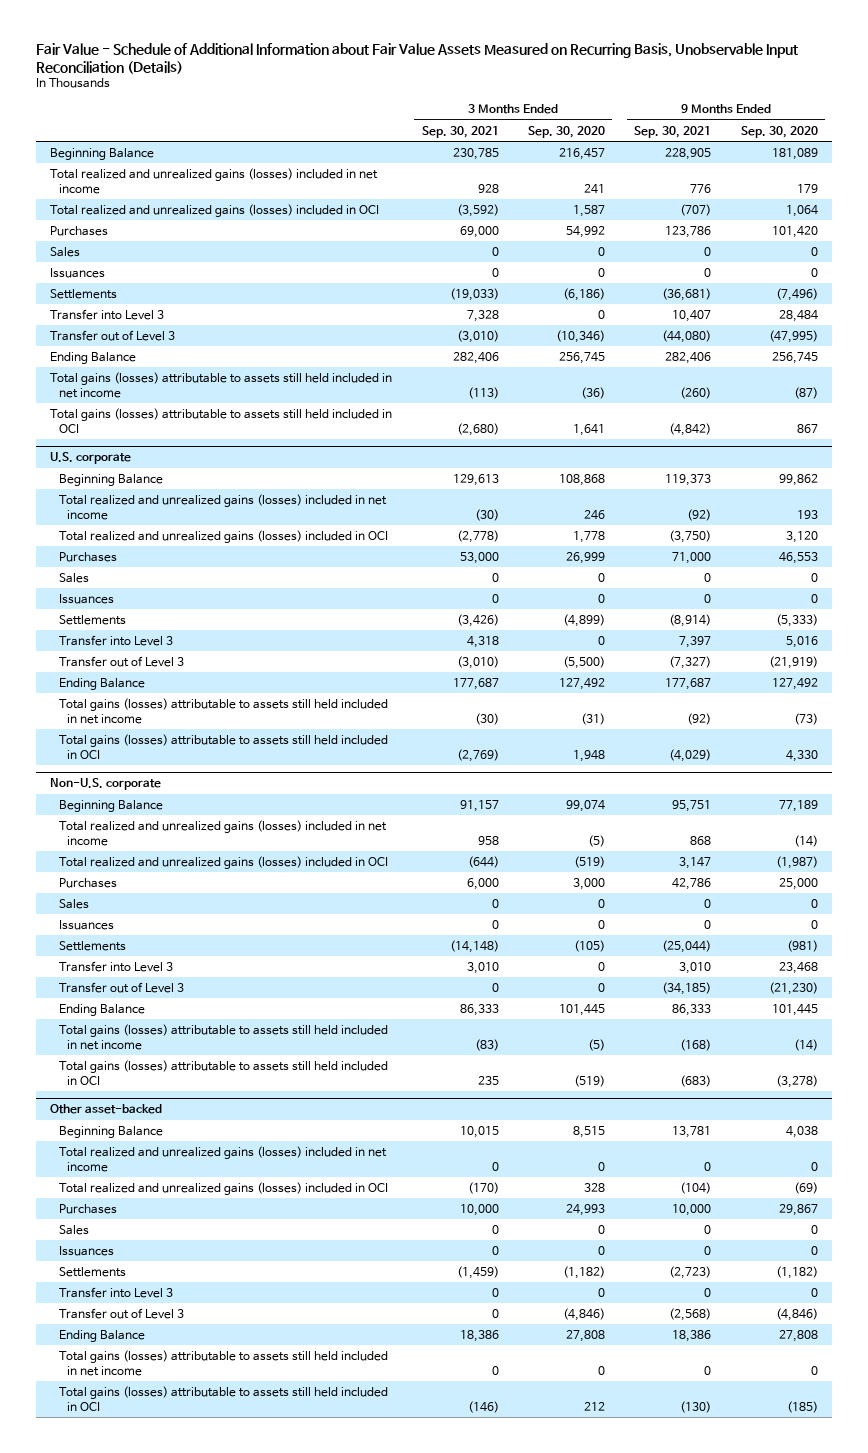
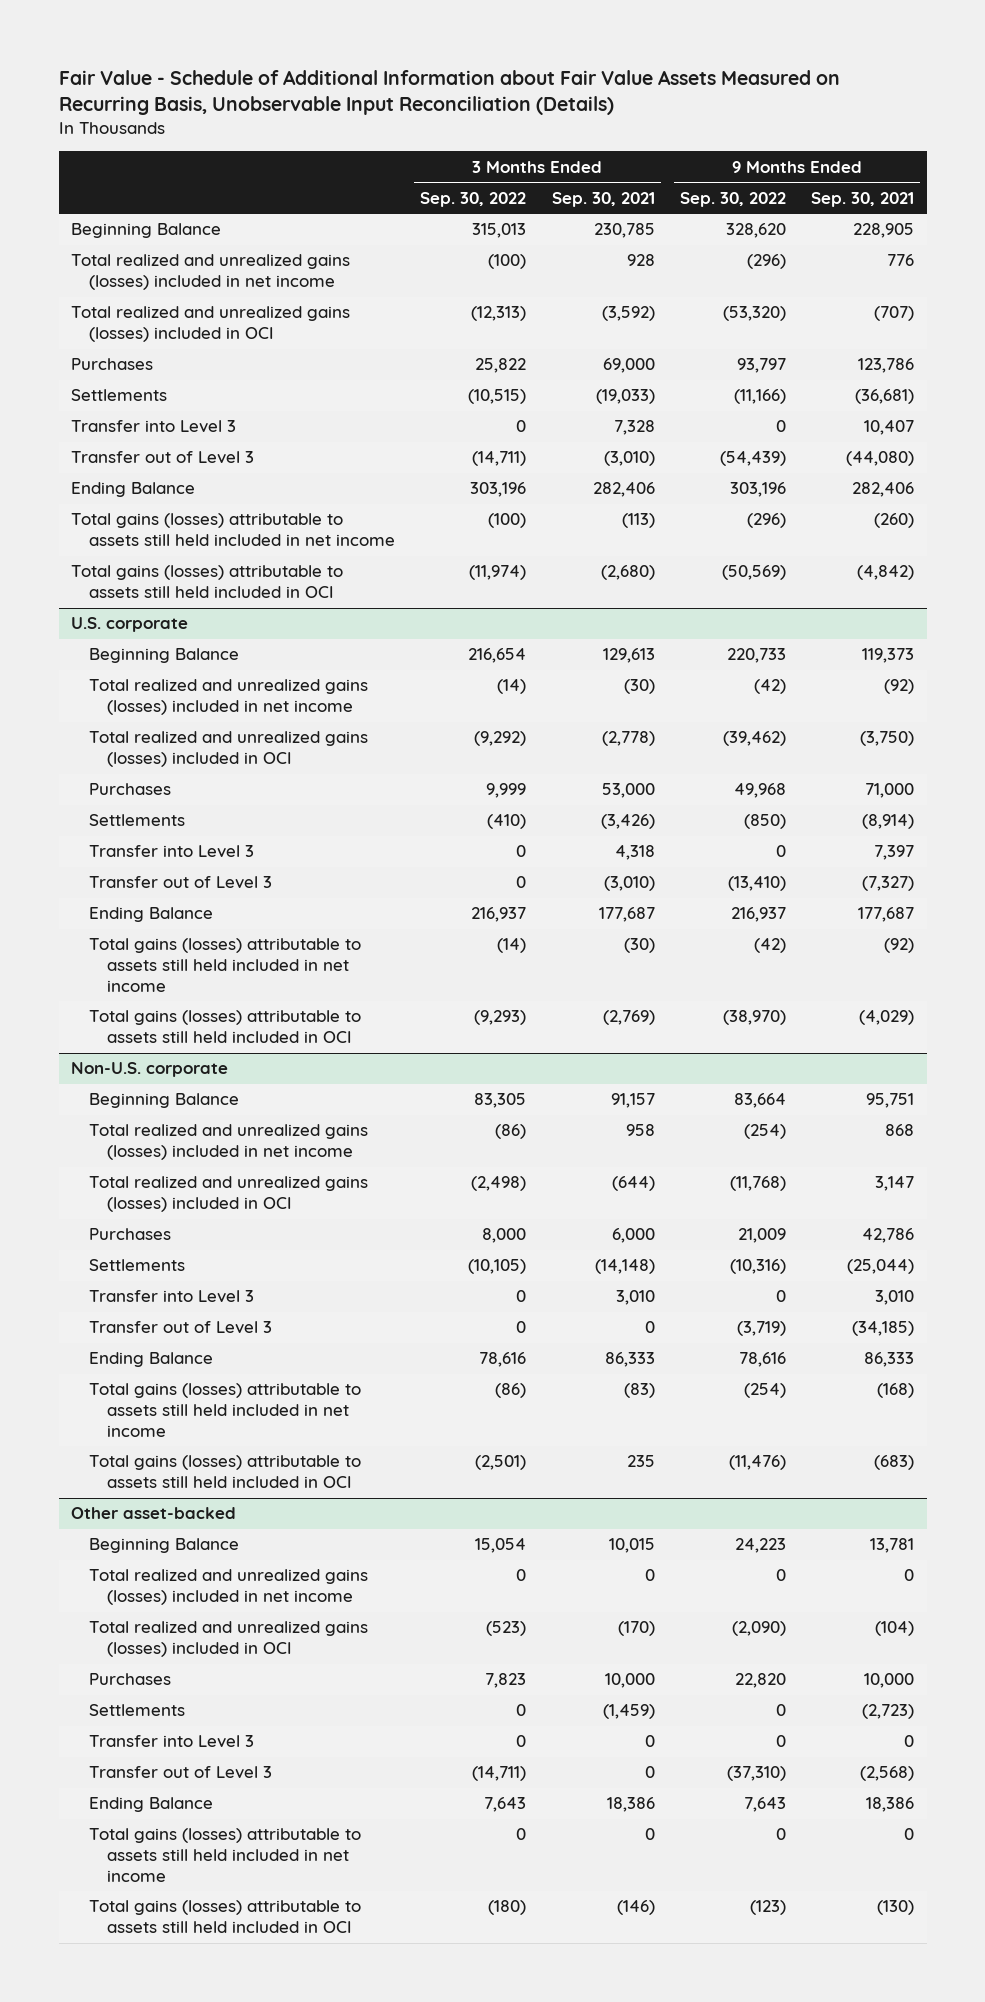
- | 3 Months Ended Sep. 30, 2021 | 3 Months Ended Sep. 30, 2020 | 9 Months Ended Sep. 30, 2021 | 9 Months Ended Sep. 30, 2020
+ | 3 Months Ended Sep. 30, 2022 | 3 Months Ended Sep. 30, 2021 | 9 Months Ended Sep. 30, 2022 | 9 Months Ended Sep. 30, 2021
- Sales | 0 | 0 | 0 | 0
- Issuances | 0 | 0 | 0 | 0
@ U.S. corporate
- Sales | 0 | 0 | 0 | 0
- Issuances | 0 | 0 | 0 | 0
@ Non-U.S. corporate
- Sales | 0 | 0 | 0 | 0
- Issuances | 0 | 0 | 0 | 0
@ Other asset-backed
- Sales | 0 | 0 | 0 | 0
- Issuances | 0 | 0 | 0 | 0

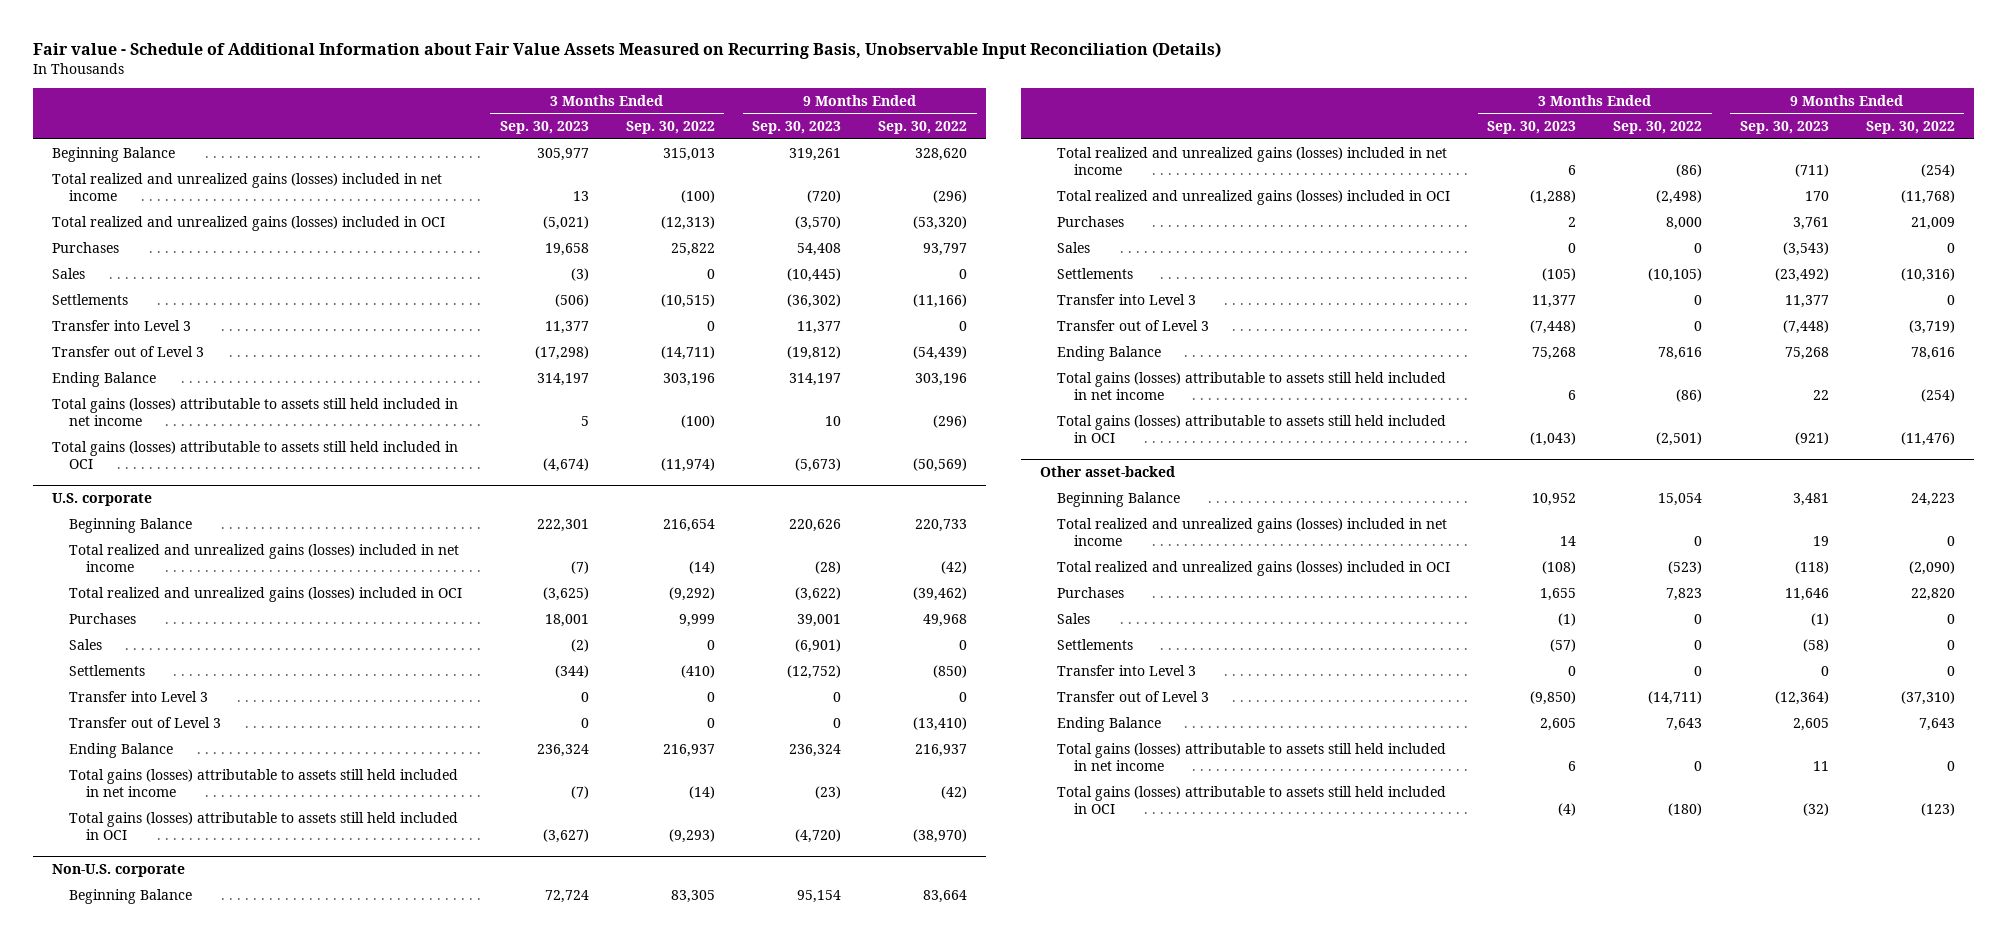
- Fair Value - Schedule of Additional Information about Fair Value Assets Measured on Recurring Basis, Unobservable Input Reconciliation (Details)
+ Fair value - Schedule of Additional Information about Fair Value Assets Measured on Recurring Basis, Unobservable Input Reconciliation (Details)
- | 3 Months Ended Sep. 30, 2022 | 3 Months Ended Sep. 30, 2021 | 9 Months Ended Sep. 30, 2022 | 9 Months Ended Sep. 30, 2021
+ | 3 Months Ended Sep. 30, 2023 | 3 Months Ended Sep. 30, 2022 | 9 Months Ended Sep. 30, 2023 | 9 Months Ended Sep. 30, 2022
+ Sales | (3) | 0 | (10,445) | 0
@ U.S. corporate
+ Sales | (2) | 0 | (6,901) | 0
@ Non-U.S. corporate
+ Sales | 0 | 0 | (3,543) | 0
@ Other asset-backed
+ Sales | (1) | 0 | (1) | 0

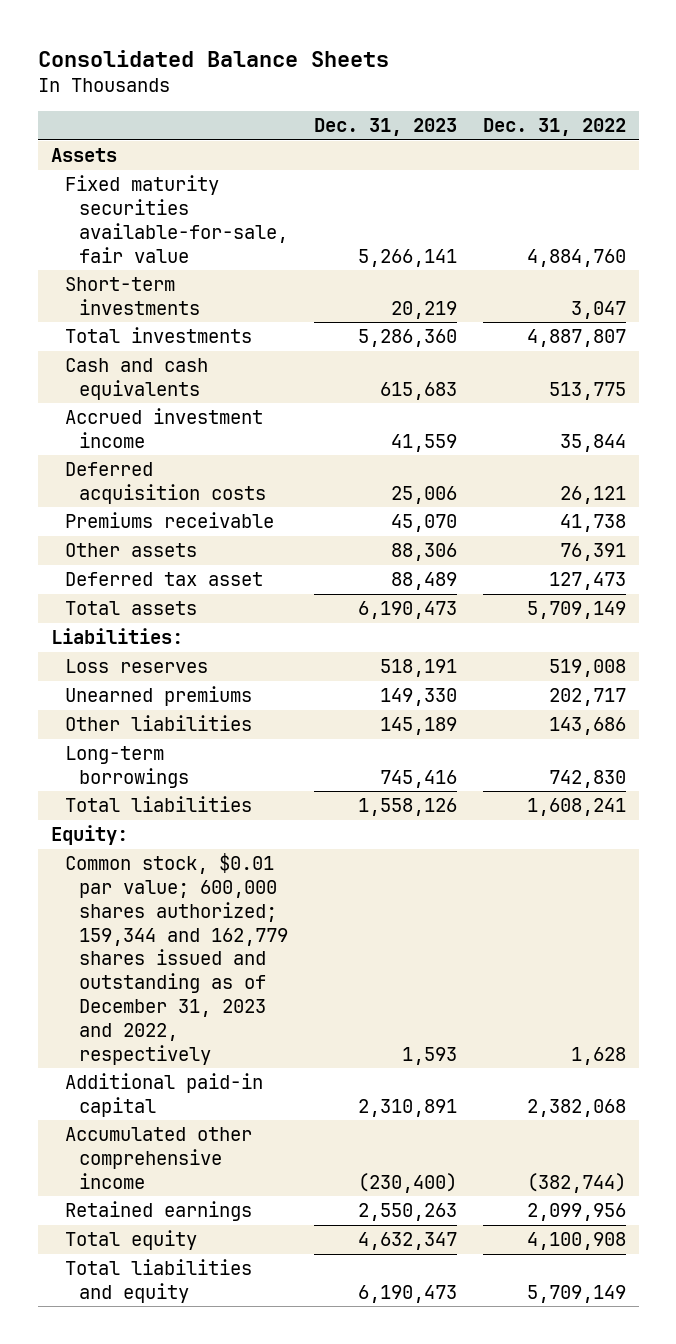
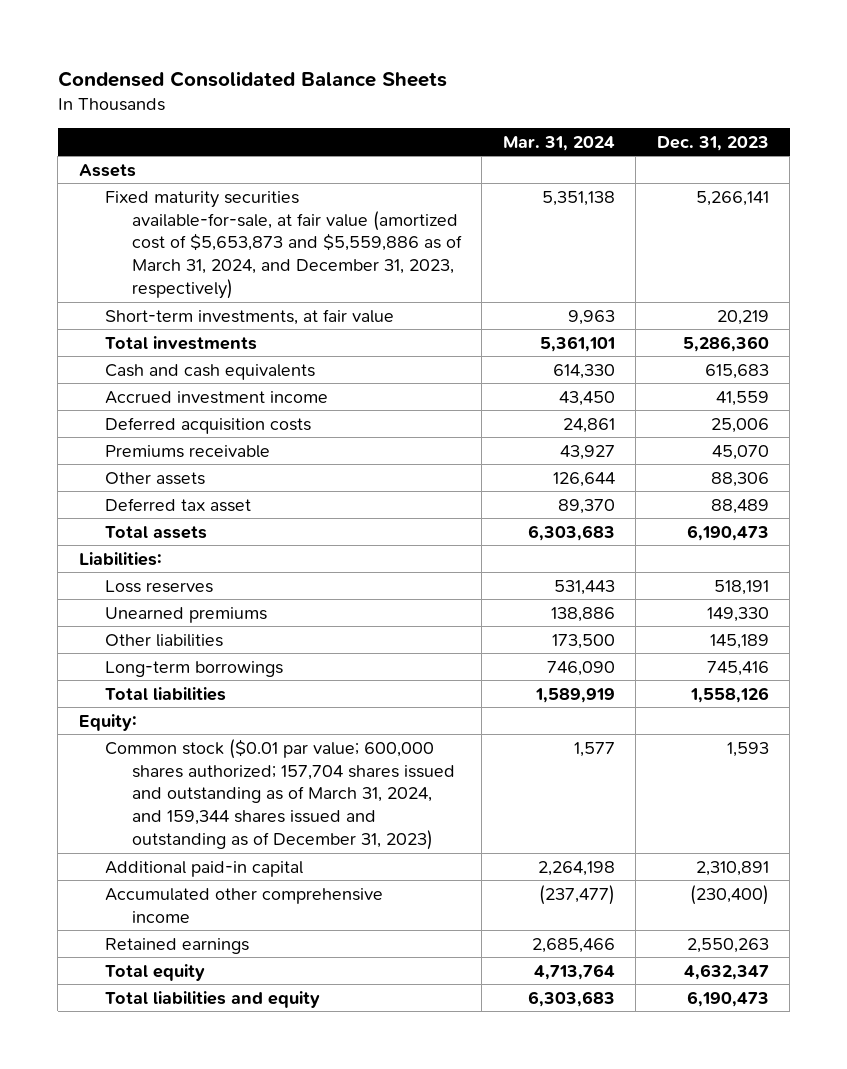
- Consolidated Balance Sheets
+ Condensed Consolidated Balance Sheets
- | Dec. 31, 2023 | Dec. 31, 2022
+ | Mar. 31, 2024 | Dec. 31, 2023
- Fixed maturity securities available-for-sale, fair value | 5,266,141 | 4,884,760
- Short-term investments | 20,219 | 3,047
+ Fixed maturity securities available-for-sale, at fair value (amortized cost of $5,653,873 and $5,559,886 as of March 31, 2024, and December 31, 2023, respectively) | 5,351,138 | 5,266,141
+ Short-term investments, at fair value | 9,963 | 20,219
- Common stock, $0.01 par value; 600,000 shares authorized; 159,344 and 162,779 shares issued and outstanding as of December 31, 2023 and 2022, respectively | 1,593 | 1,628
+ Common stock ($0.01 par value; 600,000 shares authorized; 157,704 shares issued and outstanding as of March 31, 2024, and 159,344 shares issued and outstanding as of December 31, 2023) | 1,577 | 1,593

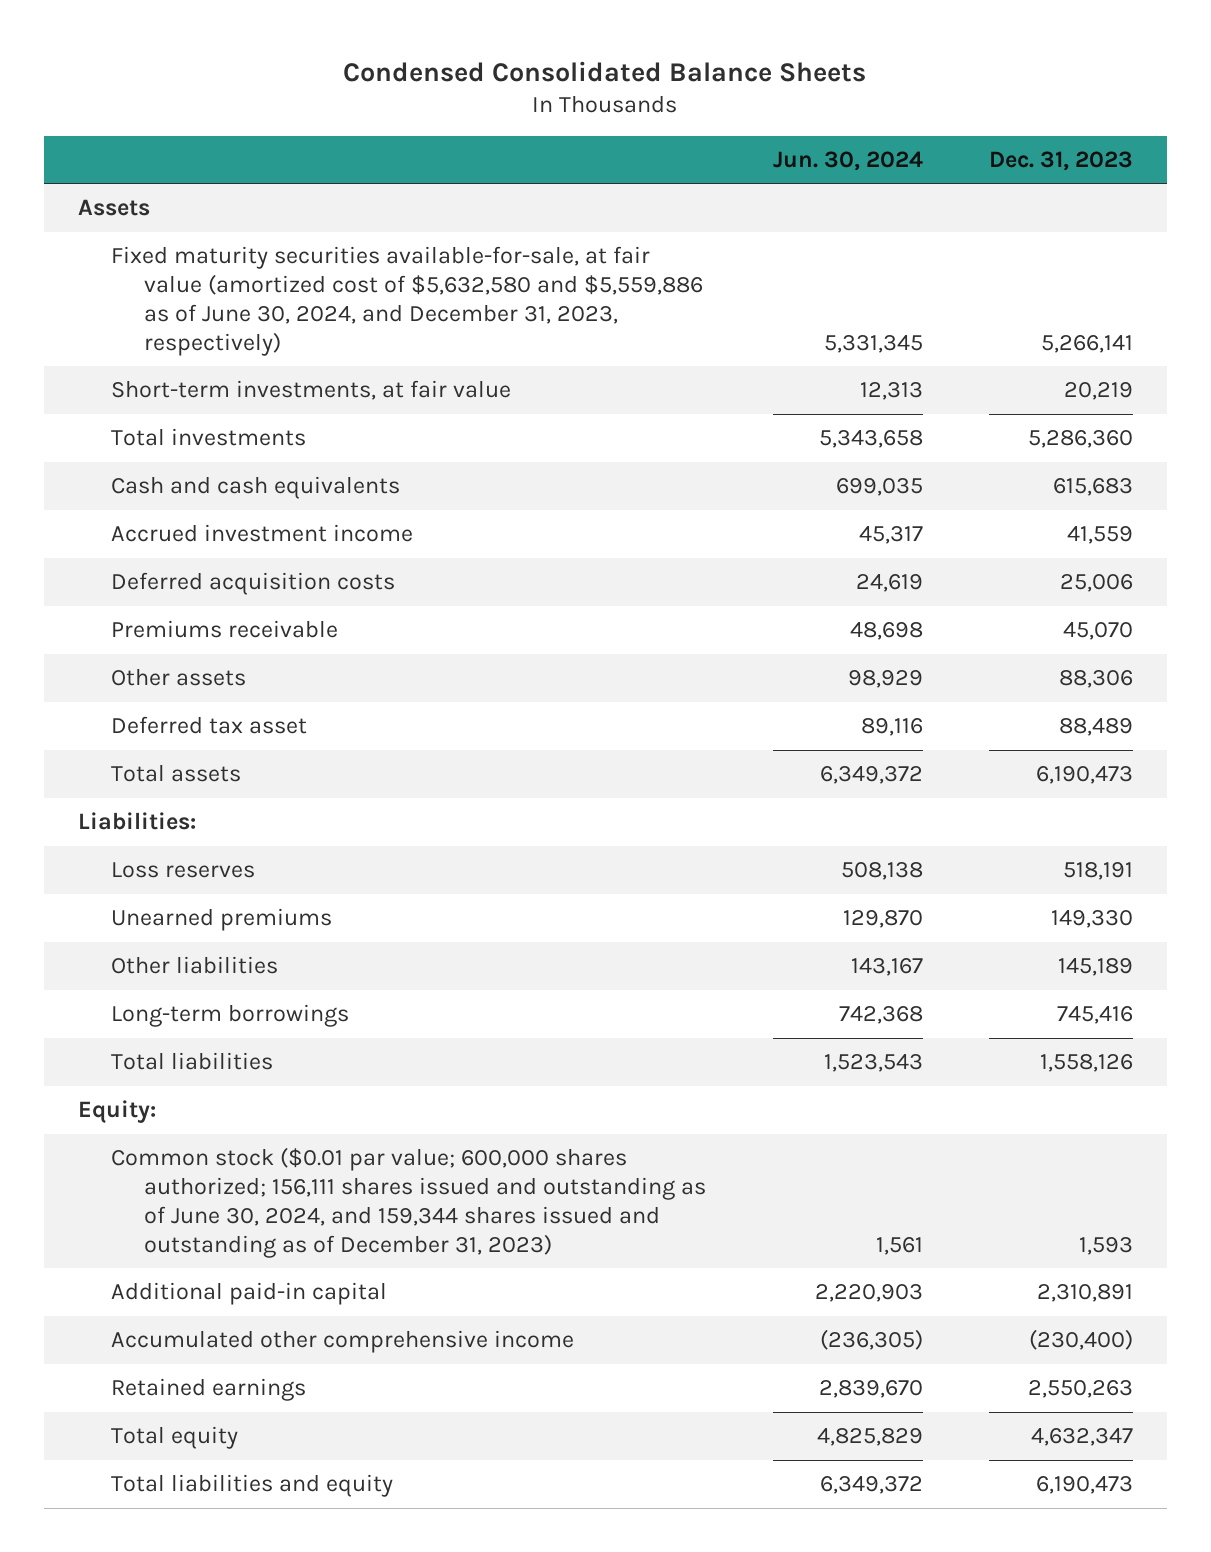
- | Mar. 31, 2024 | Dec. 31, 2023
+ | Jun. 30, 2024 | Dec. 31, 2023
- Fixed maturity securities available-for-sale, at fair value (amortized cost of $5,653,873 and $5,559,886 as of March 31, 2024, and December 31, 2023, respectively) | 5,351,138 | 5,266,141
+ Fixed maturity securities available-for-sale, at fair value (amortized cost of $5,632,580 and $5,559,886 as of June 30, 2024, and December 31, 2023, respectively) | 5,331,345 | 5,266,141
- Common stock ($0.01 par value; 600,000 shares authorized; 157,704 shares issued and outstanding as of March 31, 2024, and 159,344 shares issued and outstanding as of December 31, 2023) | 1,577 | 1,593
+ Common stock ($0.01 par value; 600,000 shares authorized; 156,111 shares issued and outstanding as of June 30, 2024, and 159,344 shares issued and outstanding as of December 31, 2023) | 1,561 | 1,593

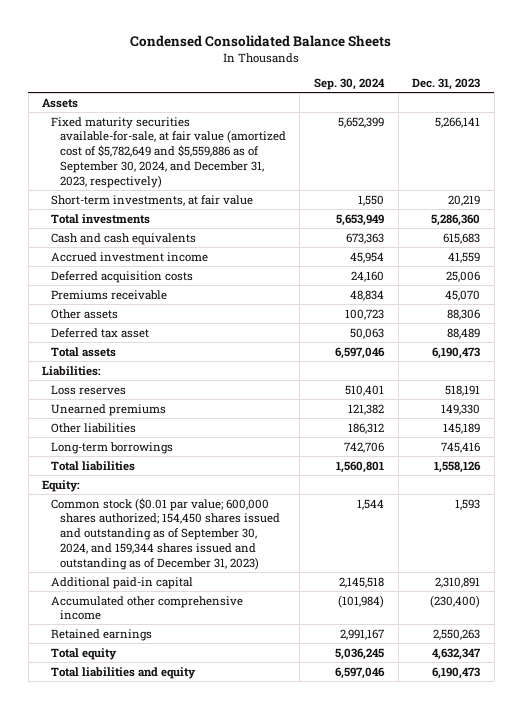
- | Jun. 30, 2024 | Dec. 31, 2023
+ | Sep. 30, 2024 | Dec. 31, 2023
- Fixed maturity securities available-for-sale, at fair value (amortized cost of $5,632,580 and $5,559,886 as of June 30, 2024, and December 31, 2023, respectively) | 5,331,345 | 5,266,141
+ Fixed maturity securities available-for-sale, at fair value (amortized cost of $5,782,649 and $5,559,886 as of September 30, 2024, and December 31, 2023, respectively) | 5,652,399 | 5,266,141
- Common stock ($0.01 par value; 600,000 shares authorized; 156,111 shares issued and outstanding as of June 30, 2024, and 159,344 shares issued and outstanding as of December 31, 2023) | 1,561 | 1,593
+ Common stock ($0.01 par value; 600,000 shares authorized; 154,450 shares issued and outstanding as of September 30, 2024, and 159,344 shares issued and outstanding as of December 31, 2023) | 1,544 | 1,593

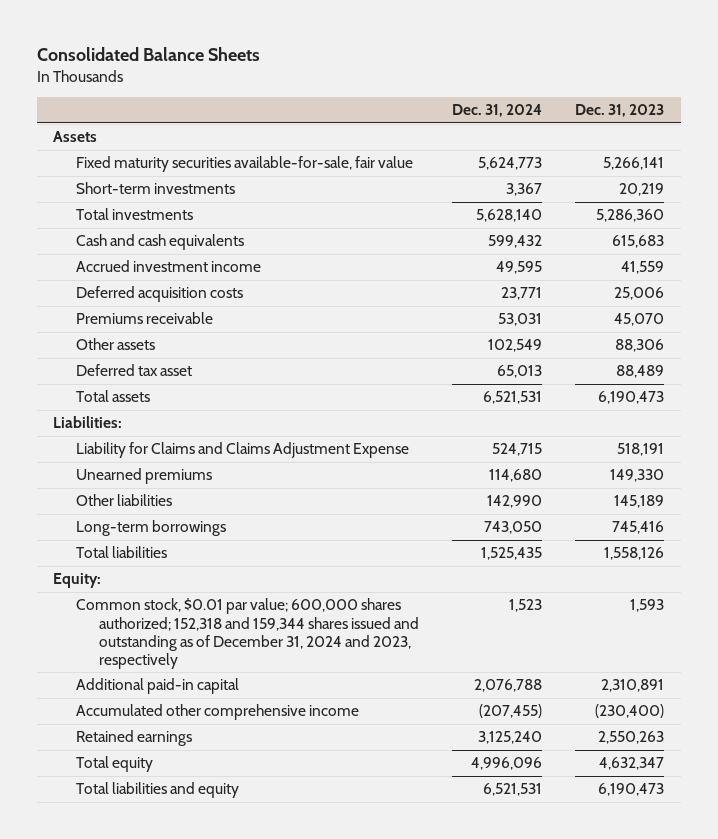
- Condensed Consolidated Balance Sheets
+ Consolidated Balance Sheets
- | Sep. 30, 2024 | Dec. 31, 2023
+ | Dec. 31, 2024 | Dec. 31, 2023
- Fixed maturity securities available-for-sale, at fair value (amortized cost of $5,782,649 and $5,559,886 as of September 30, 2024, and December 31, 2023, respectively) | 5,652,399 | 5,266,141
- Short-term investments, at fair value | 1,550 | 20,219
+ Fixed maturity securities available-for-sale, fair value | 5,624,773 | 5,266,141
+ Short-term investments | 3,367 | 20,219
- Loss reserves | 510,401 | 518,191
+ Liability for Claims and Claims Adjustment Expense | 524,715 | 518,191
- Common stock ($0.01 par value; 600,000 shares authorized; 154,450 shares issued and outstanding as of September 30, 2024, and 159,344 shares issued and outstanding as of December 31, 2023) | 1,544 | 1,593
+ Common stock, $0.01 par value; 600,000 shares authorized; 152,318 and 159,344 shares issued and outstanding as of December 31, 2024 and 2023, respectively | 1,523 | 1,593

